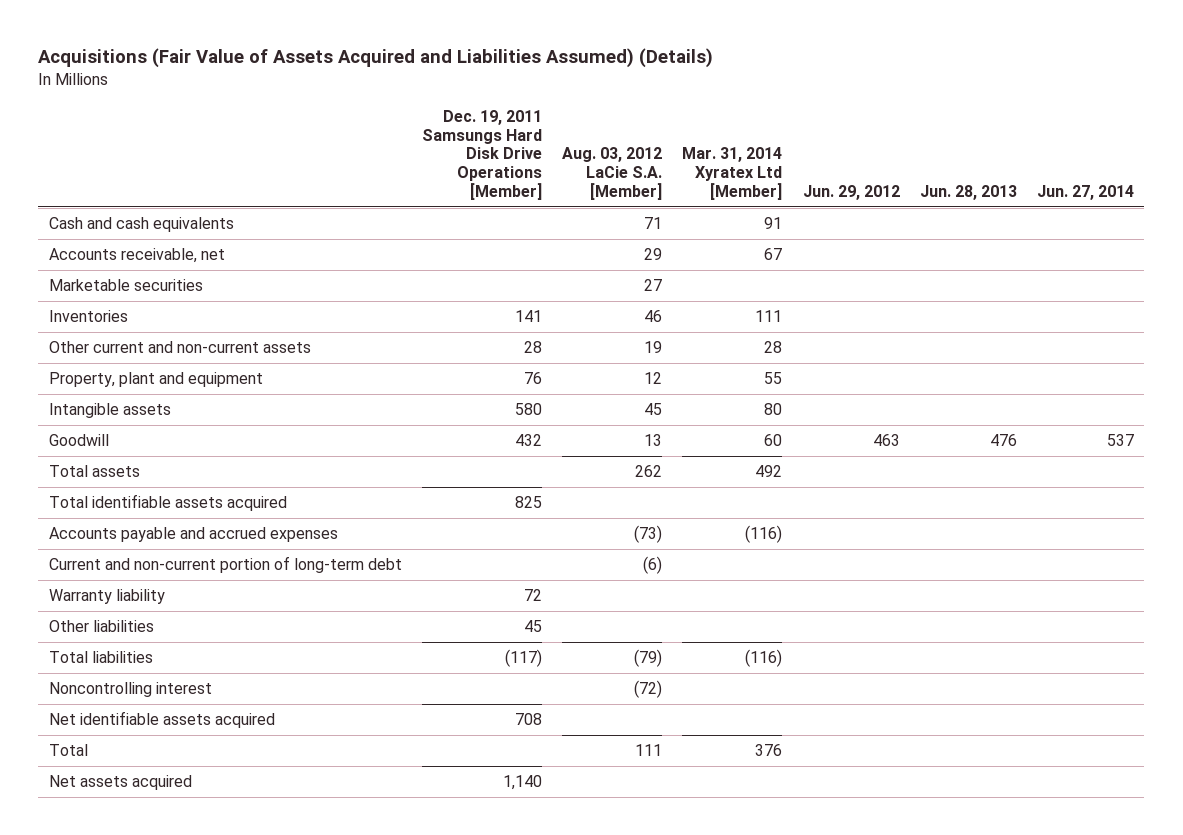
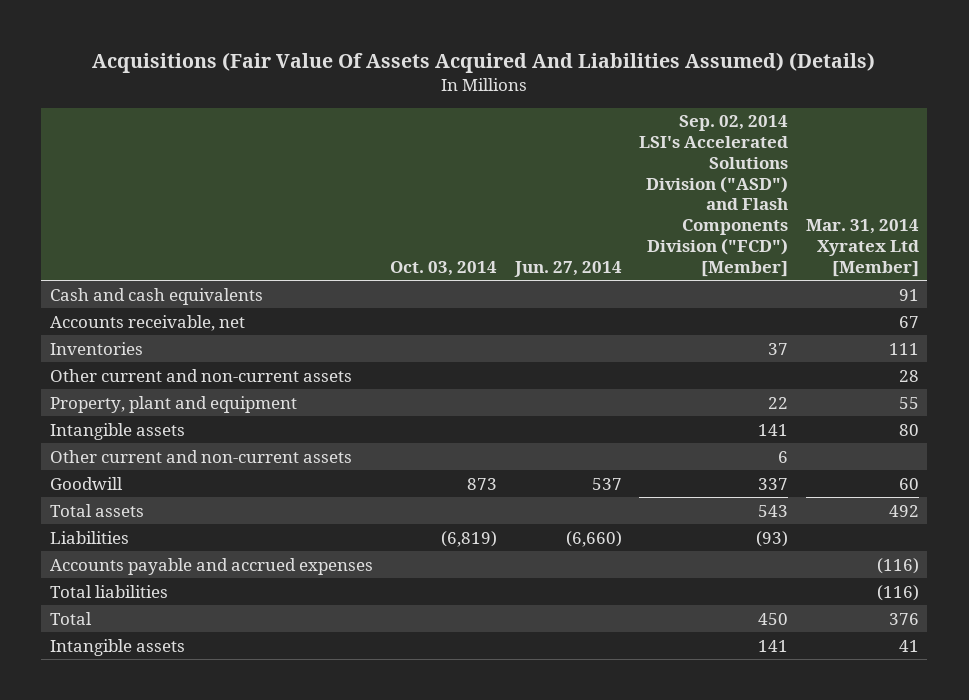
- Acquisitions (Fair Value of Assets Acquired and Liabilities Assumed) (Details)
+ Acquisitions (Fair Value Of Assets Acquired And Liabilities Assumed) (Details)
- | Dec. 19, 2011 Samsungs Hard Disk Drive Operations [Member] | Aug. 03, 2012 LaCie S.A. [Member] | Mar. 31, 2014 Xyratex Ltd [Member] | Jun. 29, 2012 | Jun. 28, 2013 | Jun. 27, 2014
+ | Oct. 03, 2014 | Jun. 27, 2014 | Sep. 02, 2014 LSI's Accelerated Solutions Division ("ASD") and Flash Components Division ("FCD") [Member] | Mar. 31, 2014 Xyratex Ltd [Member]
- Marketable securities | | 27 | | | |
+ Other current and non-current assets | | | 6 |
- Total identifiable assets acquired | 825 | | | | |
+ Liabilities | (6,819) | (6,660) | (93) |
- Current and non-current portion of long-term debt | | (6) | | | |
- Warranty liability | 72 | | | | |
- Other liabilities | 45 | | | | |
- Noncontrolling interest | | (72) | | | |
- Net identifiable assets acquired | 708 | | | | |
- Net assets acquired | 1,140 | | | | |
+ Intangible assets | | | 141 | 41

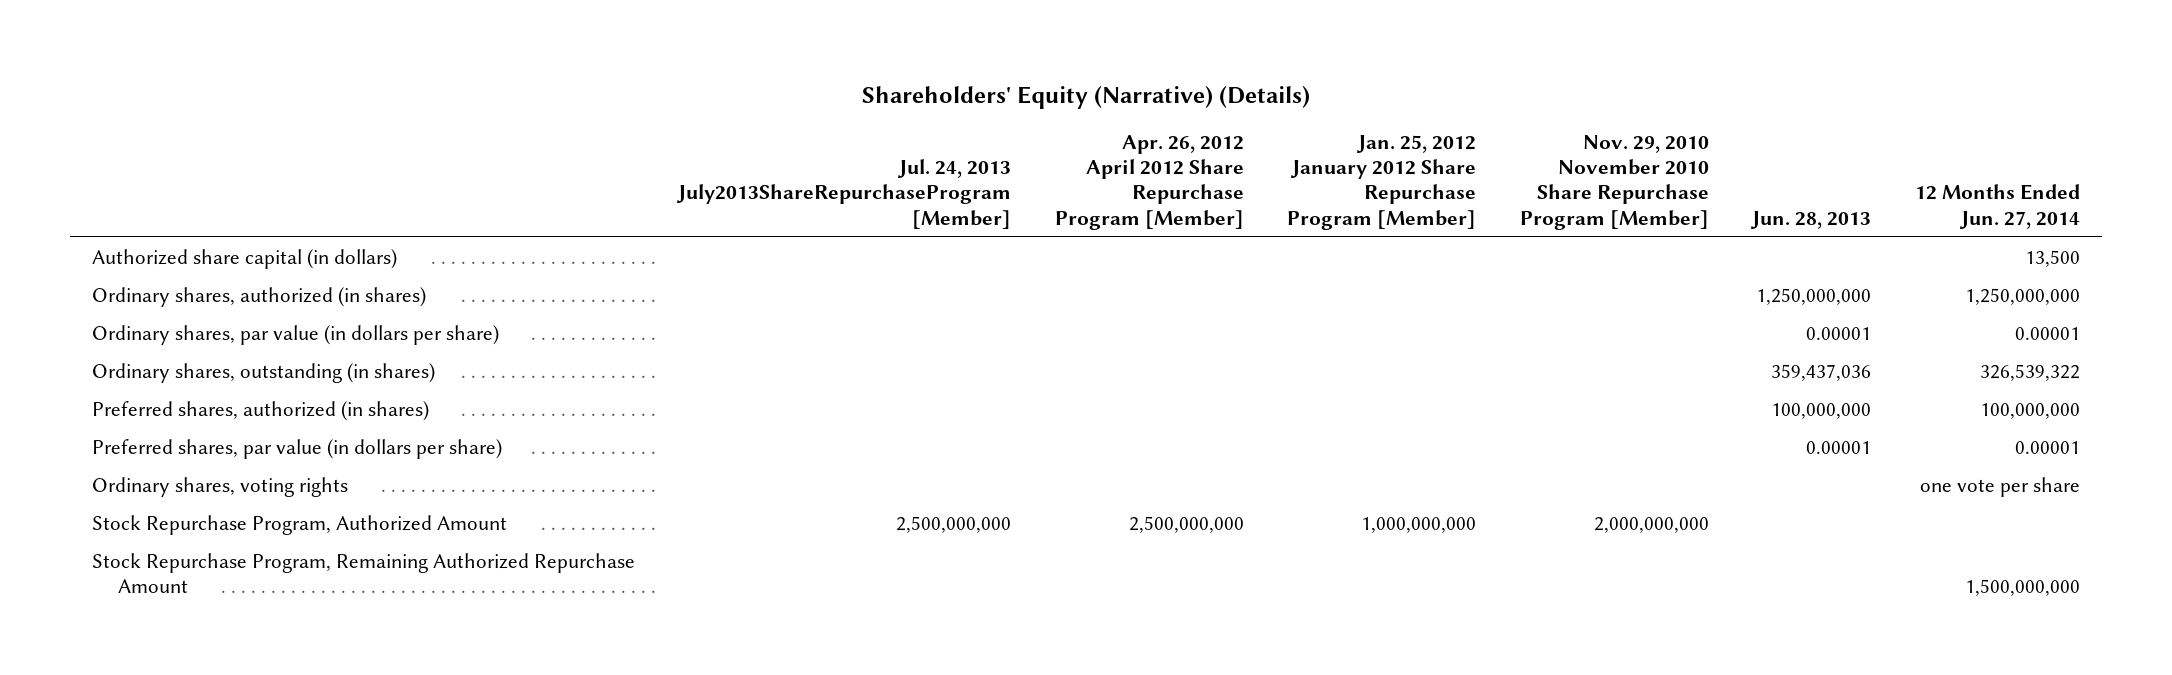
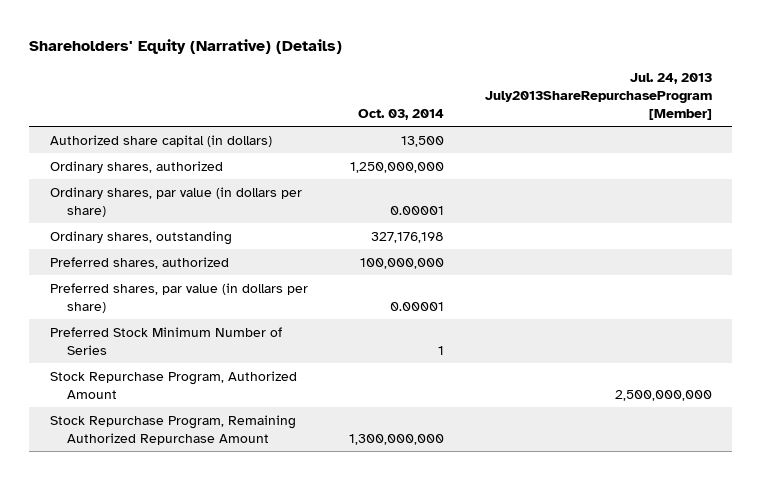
- | Jul. 24, 2013 July2013ShareRepurchaseProgram [Member] | Apr. 26, 2012 April 2012 Share Repurchase Program [Member] | Jan. 25, 2012 January 2012 Share Repurchase Program [Member] | Nov. 29, 2010 November 2010 Share Repurchase Program [Member] | Jun. 28, 2013 | 12 Months Ended Jun. 27, 2014
+ | Oct. 03, 2014 | Jul. 24, 2013 July2013ShareRepurchaseProgram [Member]
- Ordinary shares, authorized (in shares) | | | | | 1,250,000,000 | 1,250,000,000
+ Ordinary shares, authorized | 1,250,000,000 |
- Ordinary shares, outstanding (in shares) | | | | | 359,437,036 | 326,539,322
- Preferred shares, authorized (in shares) | | | | | 100,000,000 | 100,000,000
+ Ordinary shares, outstanding | 327,176,198 |
+ Preferred shares, authorized | 100,000,000 |
- Ordinary shares, voting rights | | | | | | one vote per share
+ Preferred Stock Minimum Number of Series | 1 |

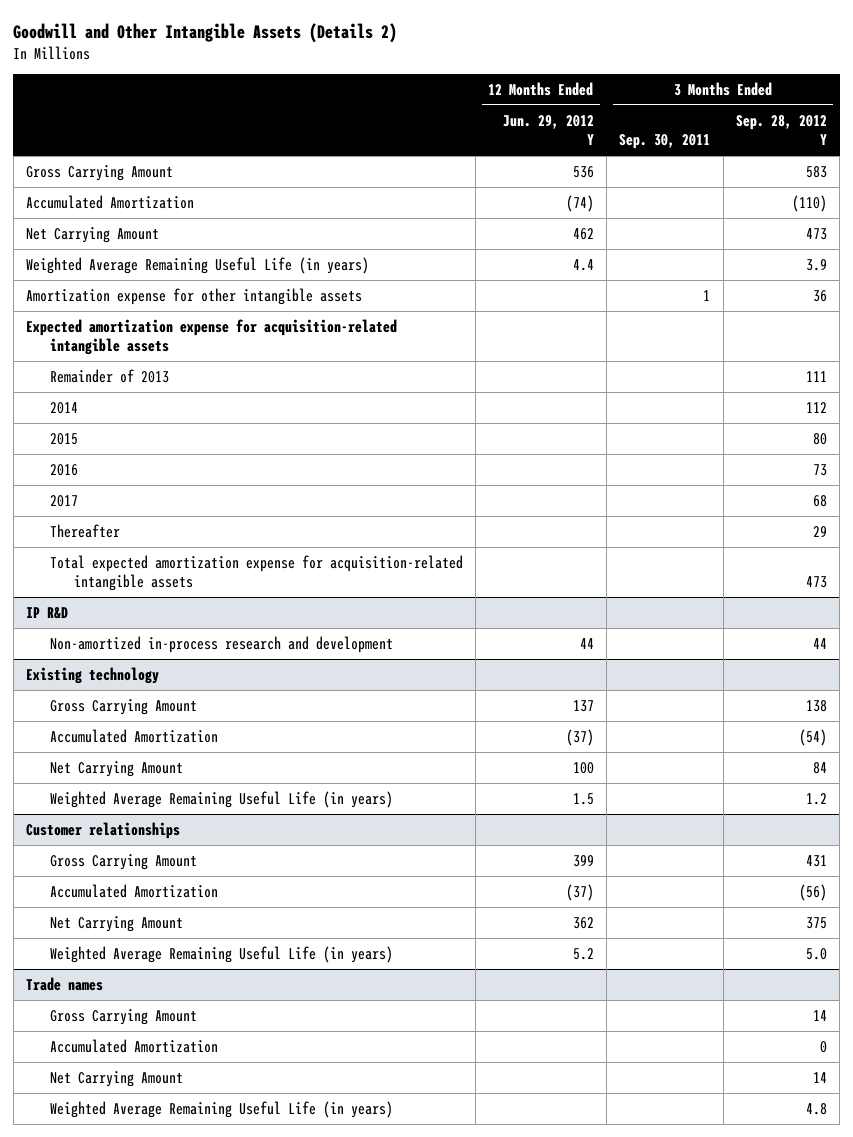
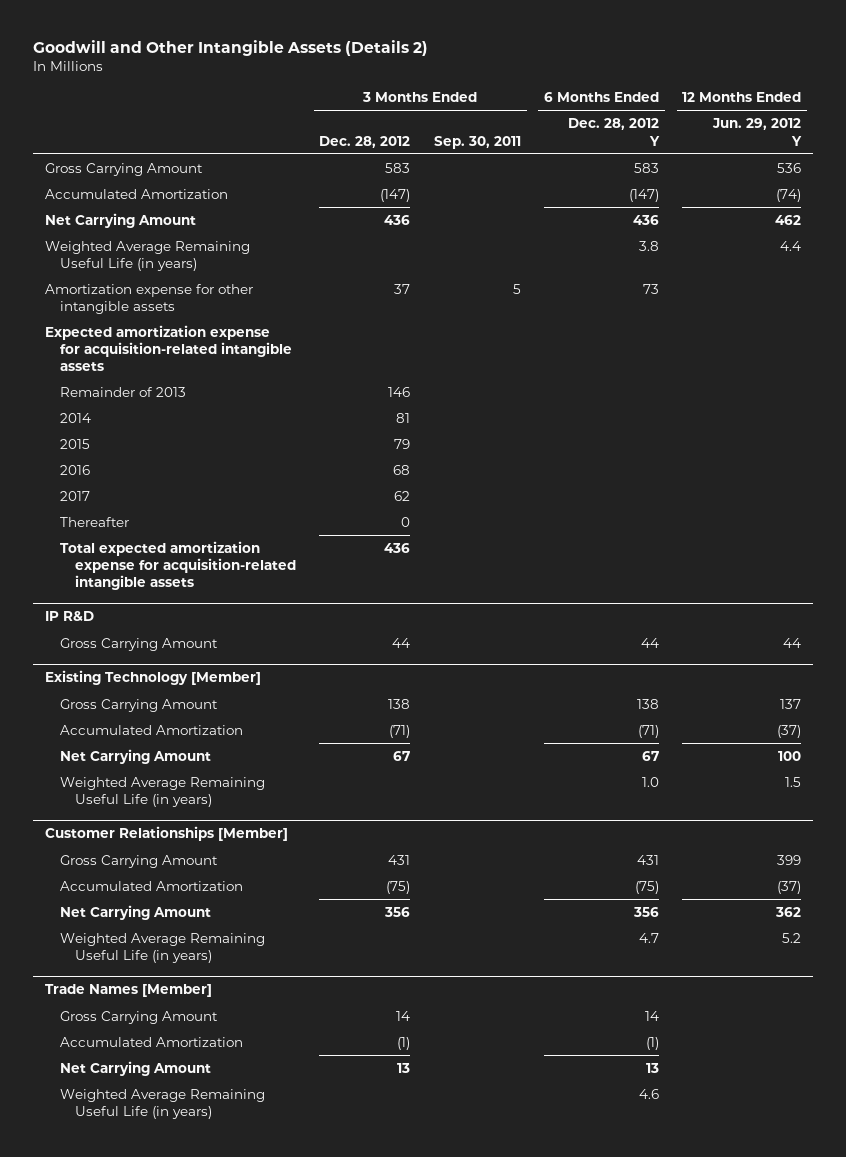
- | 12 Months Ended Jun. 29, 2012 Y | 3 Months Ended Sep. 30, 2011 | 3 Months Ended Sep. 28, 2012 Y
+ | 3 Months Ended Dec. 28, 2012 | 3 Months Ended Sep. 30, 2011 | 6 Months Ended Dec. 28, 2012 Y | 12 Months Ended Jun. 29, 2012 Y
- Amortization expense for other intangible assets | | 1 | 36
+ Amortization expense for other intangible assets | 37 | 5 | 73 |
@ IP R&D
- Non-amortized in-process research and development | 44 | | 44
- Existing technology
@ IP R&D
+ Gross Carrying Amount | 44 | | 44 | 44
+ Existing Technology [Member]
- Customer relationships
+ Customer Relationships [Member]
- Trade names
+ Trade Names [Member]

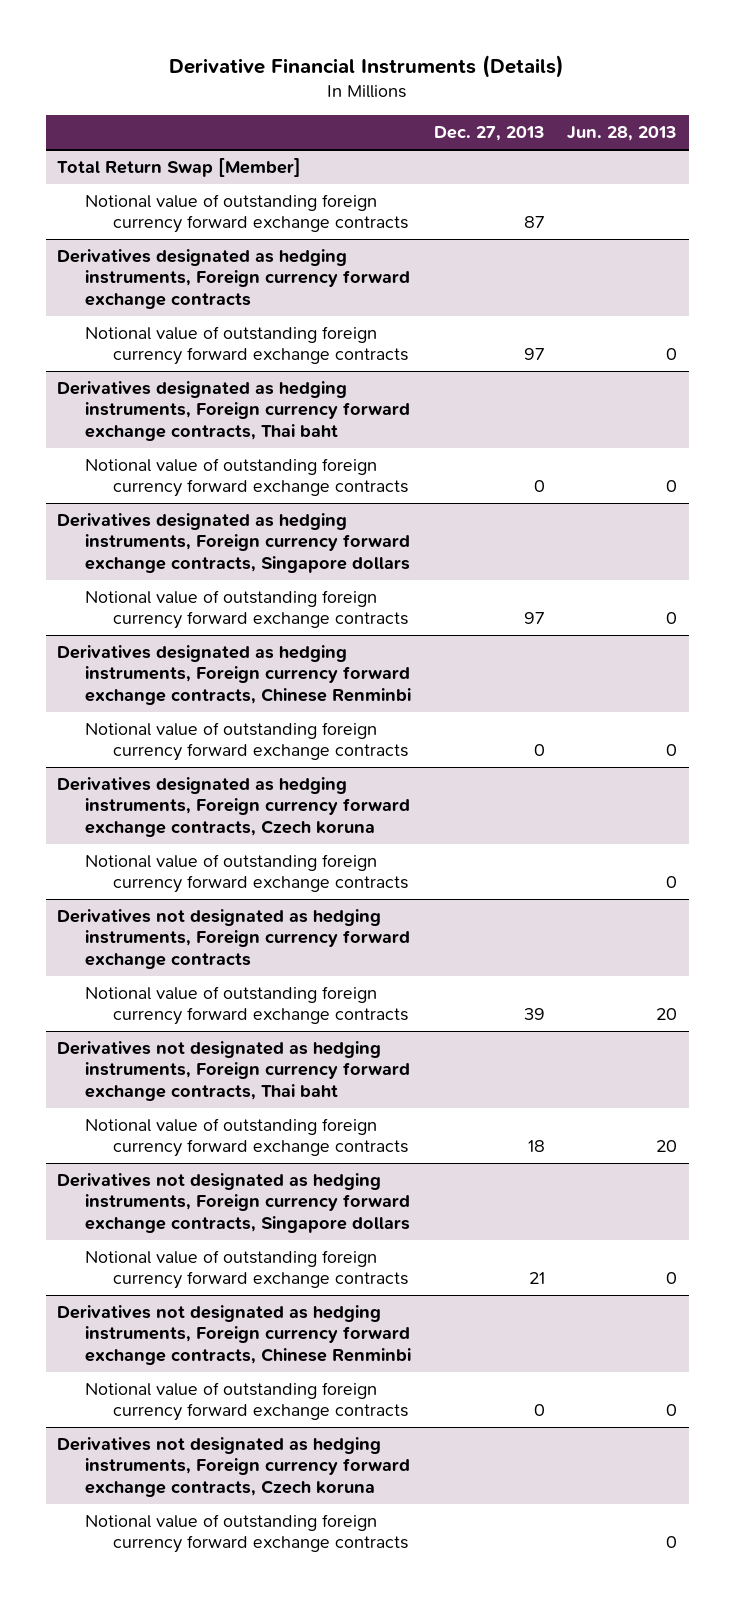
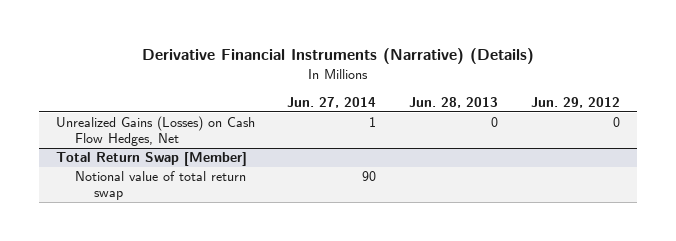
- Derivative Financial Instruments (Details)
+ Derivative Financial Instruments (Narrative) (Details)
- | Dec. 27, 2013 | Jun. 28, 2013
+ | Jun. 27, 2014 | Jun. 28, 2013 | Jun. 29, 2012
+ Unrealized Gains (Losses) on Cash Flow Hedges, Net | 1 | 0 | 0
@ Total Return Swap [Member]
- Notional value of outstanding foreign currency forward exchange contracts | 87 |
- Derivatives designated as hedging instruments, Foreign currency forward exchange contracts
- Notional value of outstanding foreign currency forward exchange contracts | 97 | 0
- Derivatives designated as hedging instruments, Foreign currency forward exchange contracts, Thai baht
- Notional value of outstanding foreign currency forward exchange contracts | 0 | 0
- Derivatives designated as hedging instruments, Foreign currency forward exchange contracts, Singapore dollars
- Notional value of outstanding foreign currency forward exchange contracts | 97 | 0
- Derivatives designated as hedging instruments, Foreign currency forward exchange contracts, Chinese Renminbi
- Notional value of outstanding foreign currency forward exchange contracts | 0 | 0
- Derivatives designated as hedging instruments, Foreign currency forward exchange contracts, Czech koruna
- Notional value of outstanding foreign currency forward exchange contracts | | 0
- Derivatives not designated as hedging instruments, Foreign currency forward exchange contracts
- Notional value of outstanding foreign currency forward exchange contracts | 39 | 20
- Derivatives not designated as hedging instruments, Foreign currency forward exchange contracts, Thai baht
- Notional value of outstanding foreign currency forward exchange contracts | 18 | 20
- Derivatives not designated as hedging instruments, Foreign currency forward exchange contracts, Singapore dollars
- Notional value of outstanding foreign currency forward exchange contracts | 21 | 0
- Derivatives not designated as hedging instruments, Foreign currency forward exchange contracts, Chinese Renminbi
- Notional value of outstanding foreign currency forward exchange contracts | 0 | 0
- Derivatives not designated as hedging instruments, Foreign currency forward exchange contracts, Czech koruna
- Notional value of outstanding foreign currency forward exchange contracts | | 0
@ Total Return Swap [Member]
+ Notional value of total return swap | 90 | |

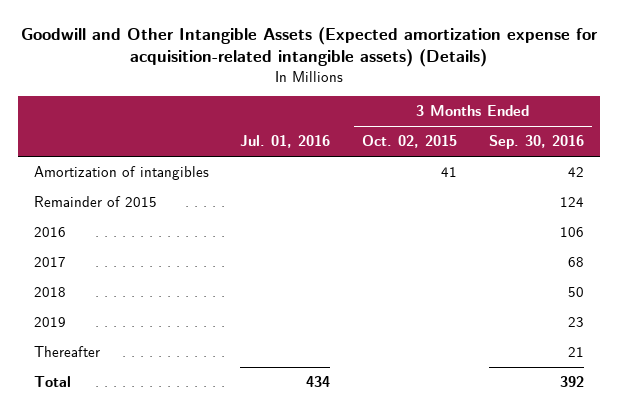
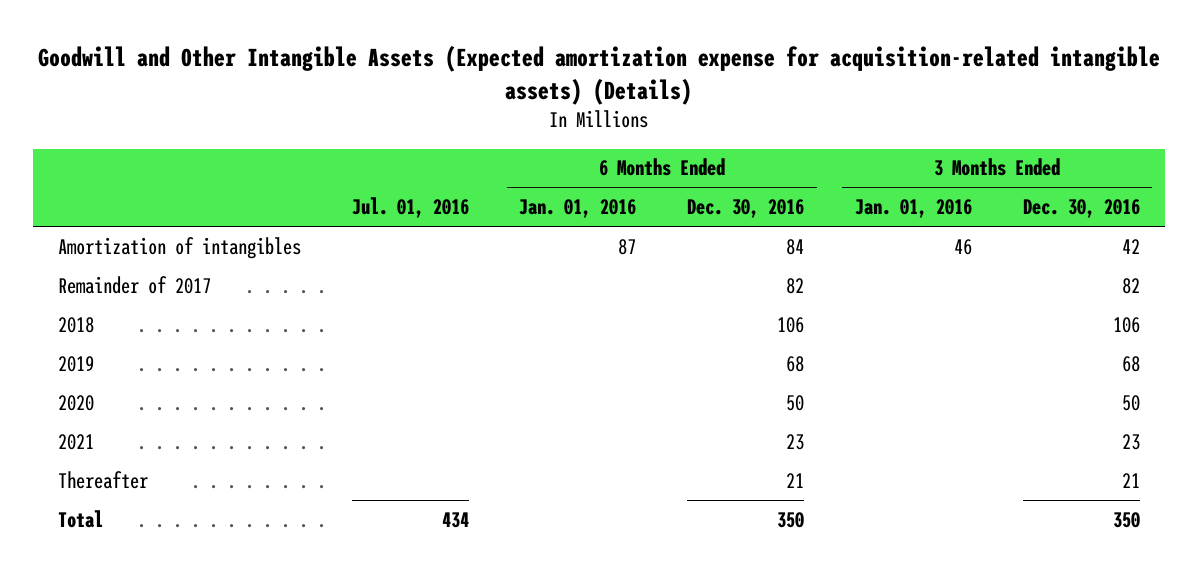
- | Jul. 01, 2016 | 3 Months Ended Oct. 02, 2015 | 3 Months Ended Sep. 30, 2016
+ | Jul. 01, 2016 | 6 Months Ended Jan. 01, 2016 | 6 Months Ended Dec. 30, 2016 | 3 Months Ended Jan. 01, 2016 | 3 Months Ended Dec. 30, 2016
- Remainder of 2015 | | | 124
- 2016 | | | 106
- 2017 | | | 68
+ Remainder of 2017 | | | 82 | | 82
+ 2020 | | | 50 | | 50
+ 2021 | | | 23 | | 23

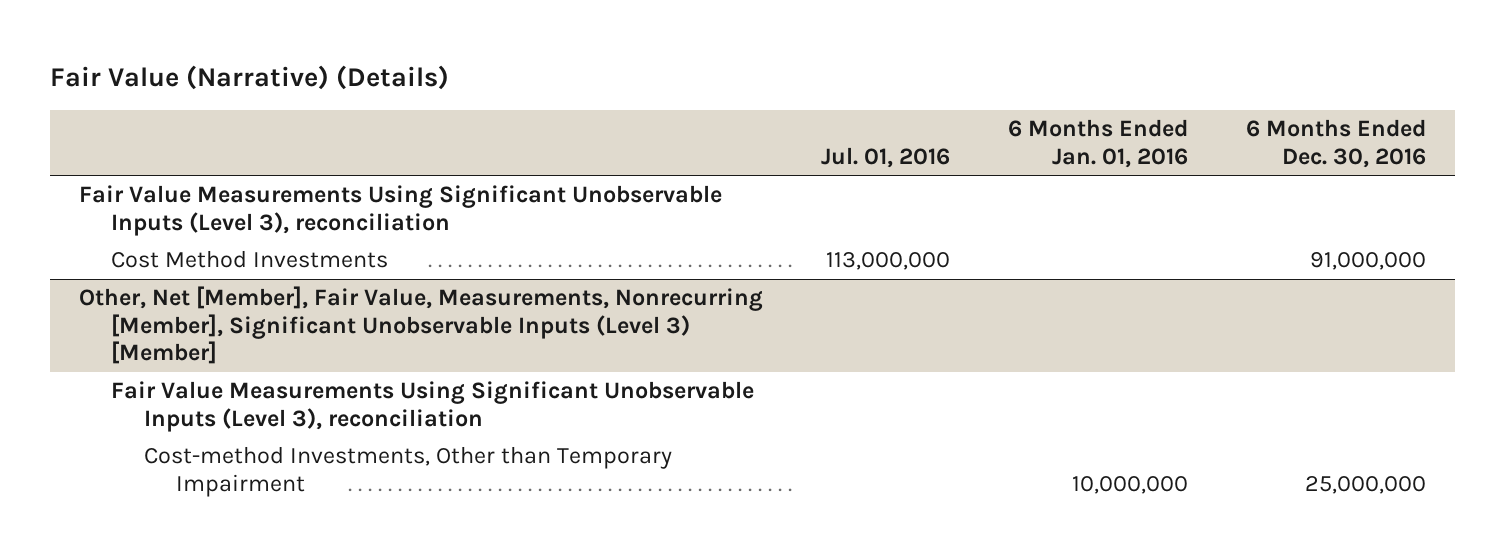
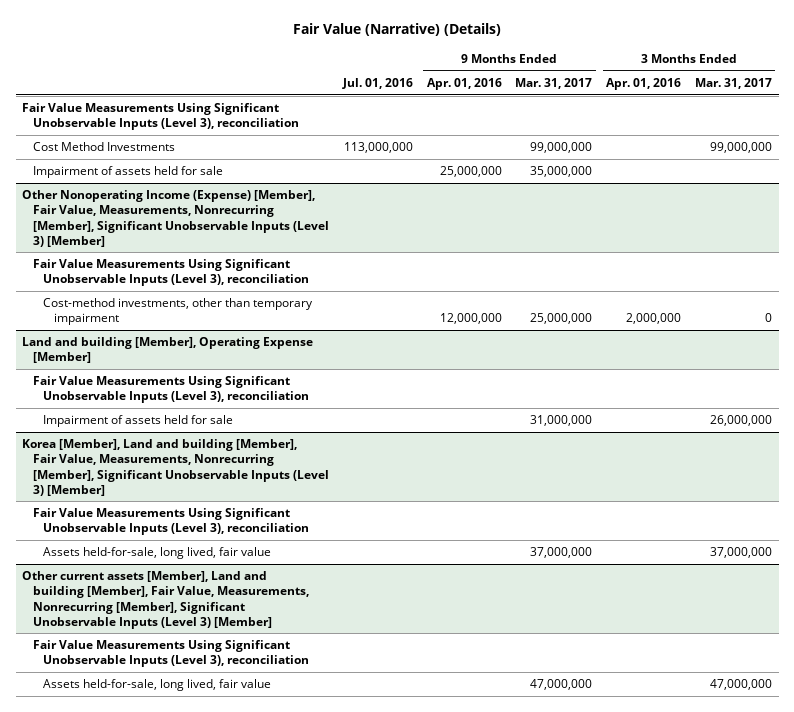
- | Jul. 01, 2016 | 6 Months Ended Jan. 01, 2016 | 6 Months Ended Dec. 30, 2016
+ | Jul. 01, 2016 | 9 Months Ended Apr. 01, 2016 | 9 Months Ended Mar. 31, 2017 | 3 Months Ended Apr. 01, 2016 | 3 Months Ended Mar. 31, 2017
- Other, Net [Member], Fair Value, Measurements, Nonrecurring [Member], Significant Unobservable Inputs (Level 3) [Member]
+ Impairment of assets held for sale | | 25,000,000 | 35,000,000 | |
+ Other Nonoperating Income (Expense) [Member], Fair Value, Measurements, Nonrecurring [Member], Significant Unobservable Inputs (Level 3) [Member]
- Cost-method Investments, Other than Temporary Impairment | | 10,000,000 | 25,000,000
+ Cost-method investments, other than temporary impairment | | 12,000,000 | 25,000,000 | 2,000,000 | 0
+ Land and building [Member], Operating Expense [Member]
+ Fair Value Measurements Using Significant Unobservable Inputs (Level 3), reconciliation
+ Impairment of assets held for sale | | | 31,000,000 | | 26,000,000
+ Korea [Member], Land and building [Member], Fair Value, Measurements, Nonrecurring [Member], Significant Unobservable Inputs (Level 3) [Member]
+ Fair Value Measurements Using Significant Unobservable Inputs (Level 3), reconciliation
+ Assets held-for-sale, long lived, fair value | | | 37,000,000 | | 37,000,000
+ Other current assets [Member], Land and building [Member], Fair Value, Measurements, Nonrecurring [Member], Significant Unobservable Inputs (Level 3) [Member]
+ Fair Value Measurements Using Significant Unobservable Inputs (Level 3), reconciliation
+ Assets held-for-sale, long lived, fair value | | | 47,000,000 | | 47,000,000

